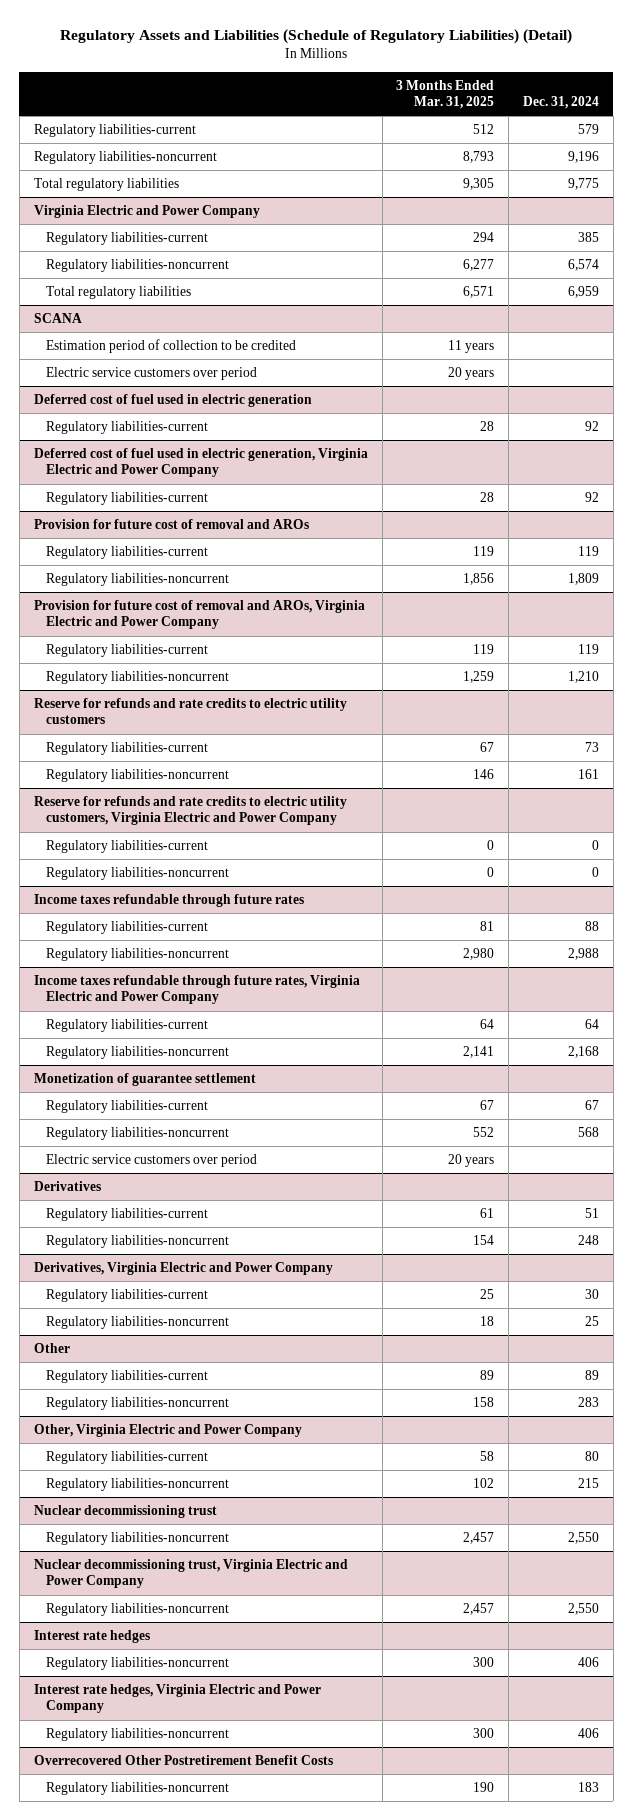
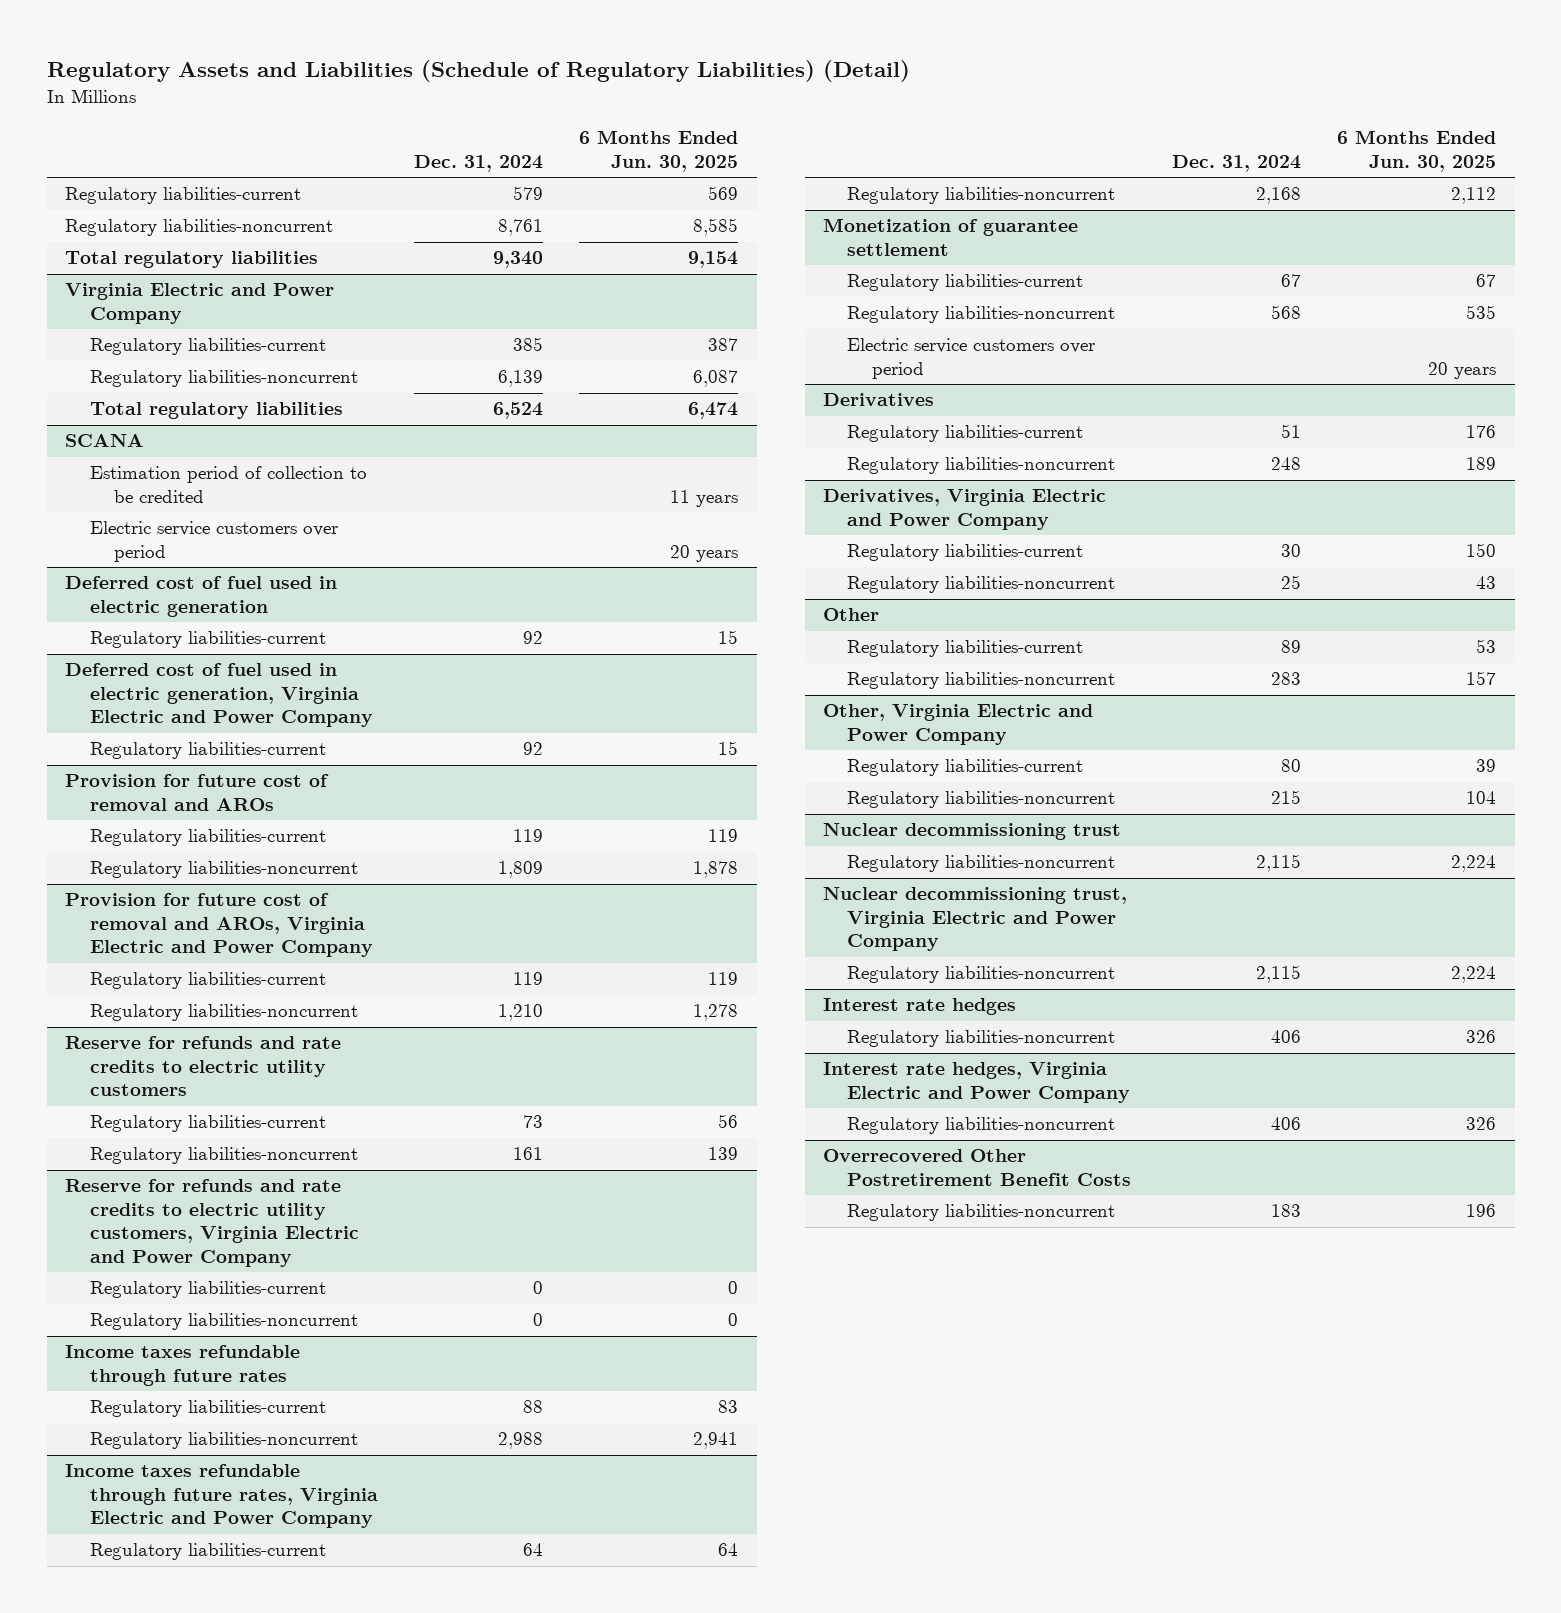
- | 3 Months Ended Mar. 31, 2025 | Dec. 31, 2024
+ | Dec. 31, 2024 | 6 Months Ended Jun. 30, 2025
- Regulatory liabilities-noncurrent | 8,793 | 9,196
- Total regulatory liabilities | 9,305 | 9,775
+ Regulatory liabilities-noncurrent | 8,761 | 8,585
+ Total regulatory liabilities | 9,340 | 9,154
@ Virginia Electric and Power Company
- Regulatory liabilities-noncurrent | 6,277 | 6,574
- Total regulatory liabilities | 6,571 | 6,959
+ Regulatory liabilities-noncurrent | 6,139 | 6,087
+ Total regulatory liabilities | 6,524 | 6,474
@ Nuclear decommissioning trust
- Regulatory liabilities-noncurrent | 2,457 | 2,550
+ Regulatory liabilities-noncurrent | 2,115 | 2,224
@ Nuclear decommissioning trust, Virginia Electric and Power Company
- Regulatory liabilities-noncurrent | 2,457 | 2,550
+ Regulatory liabilities-noncurrent | 2,115 | 2,224

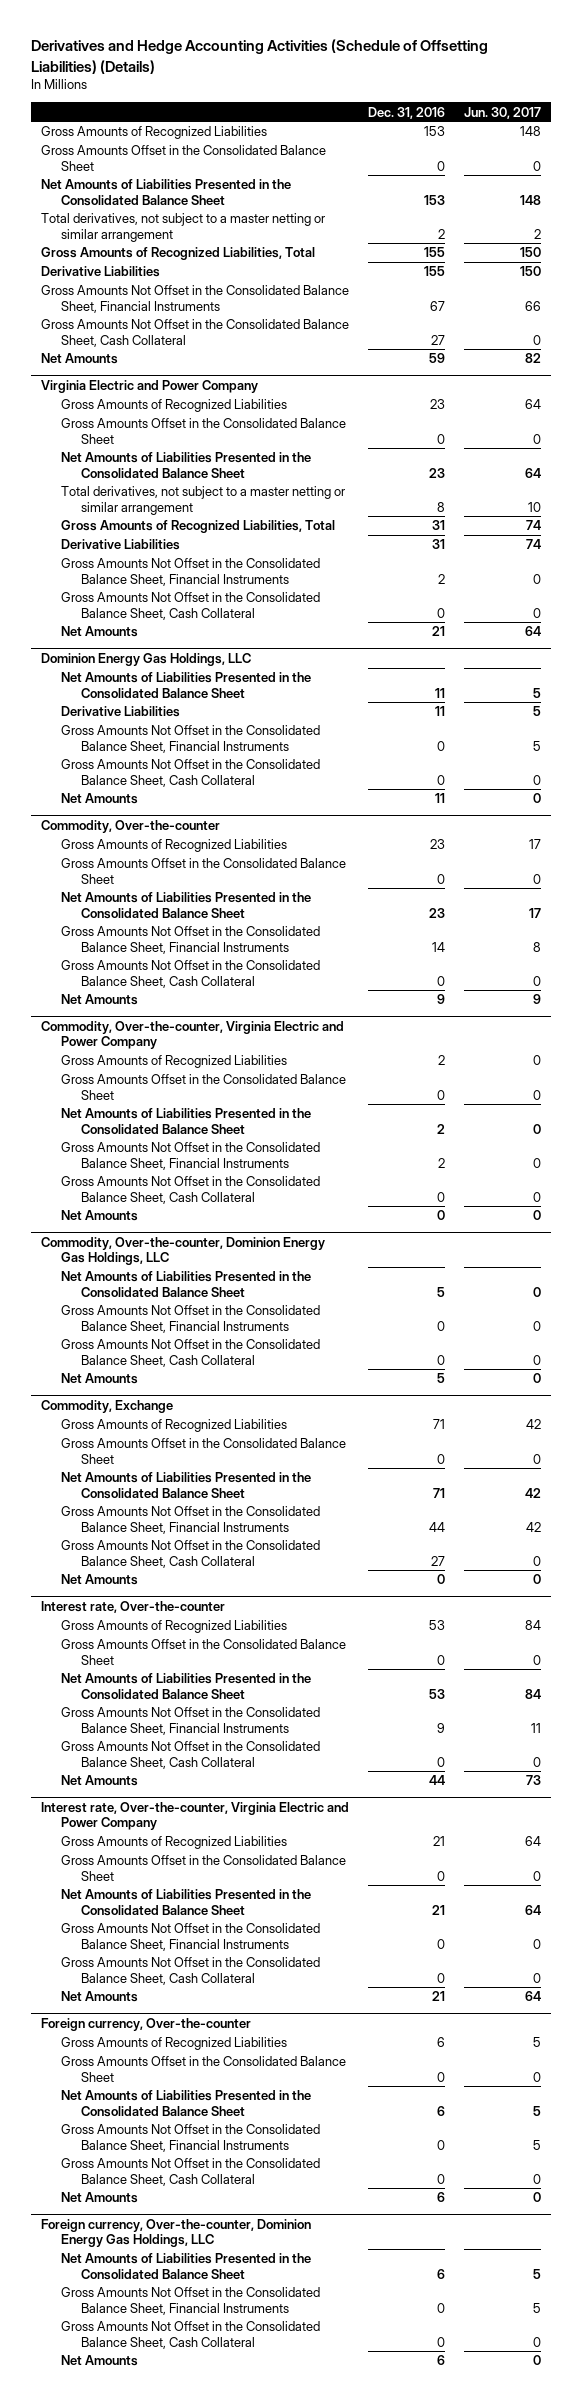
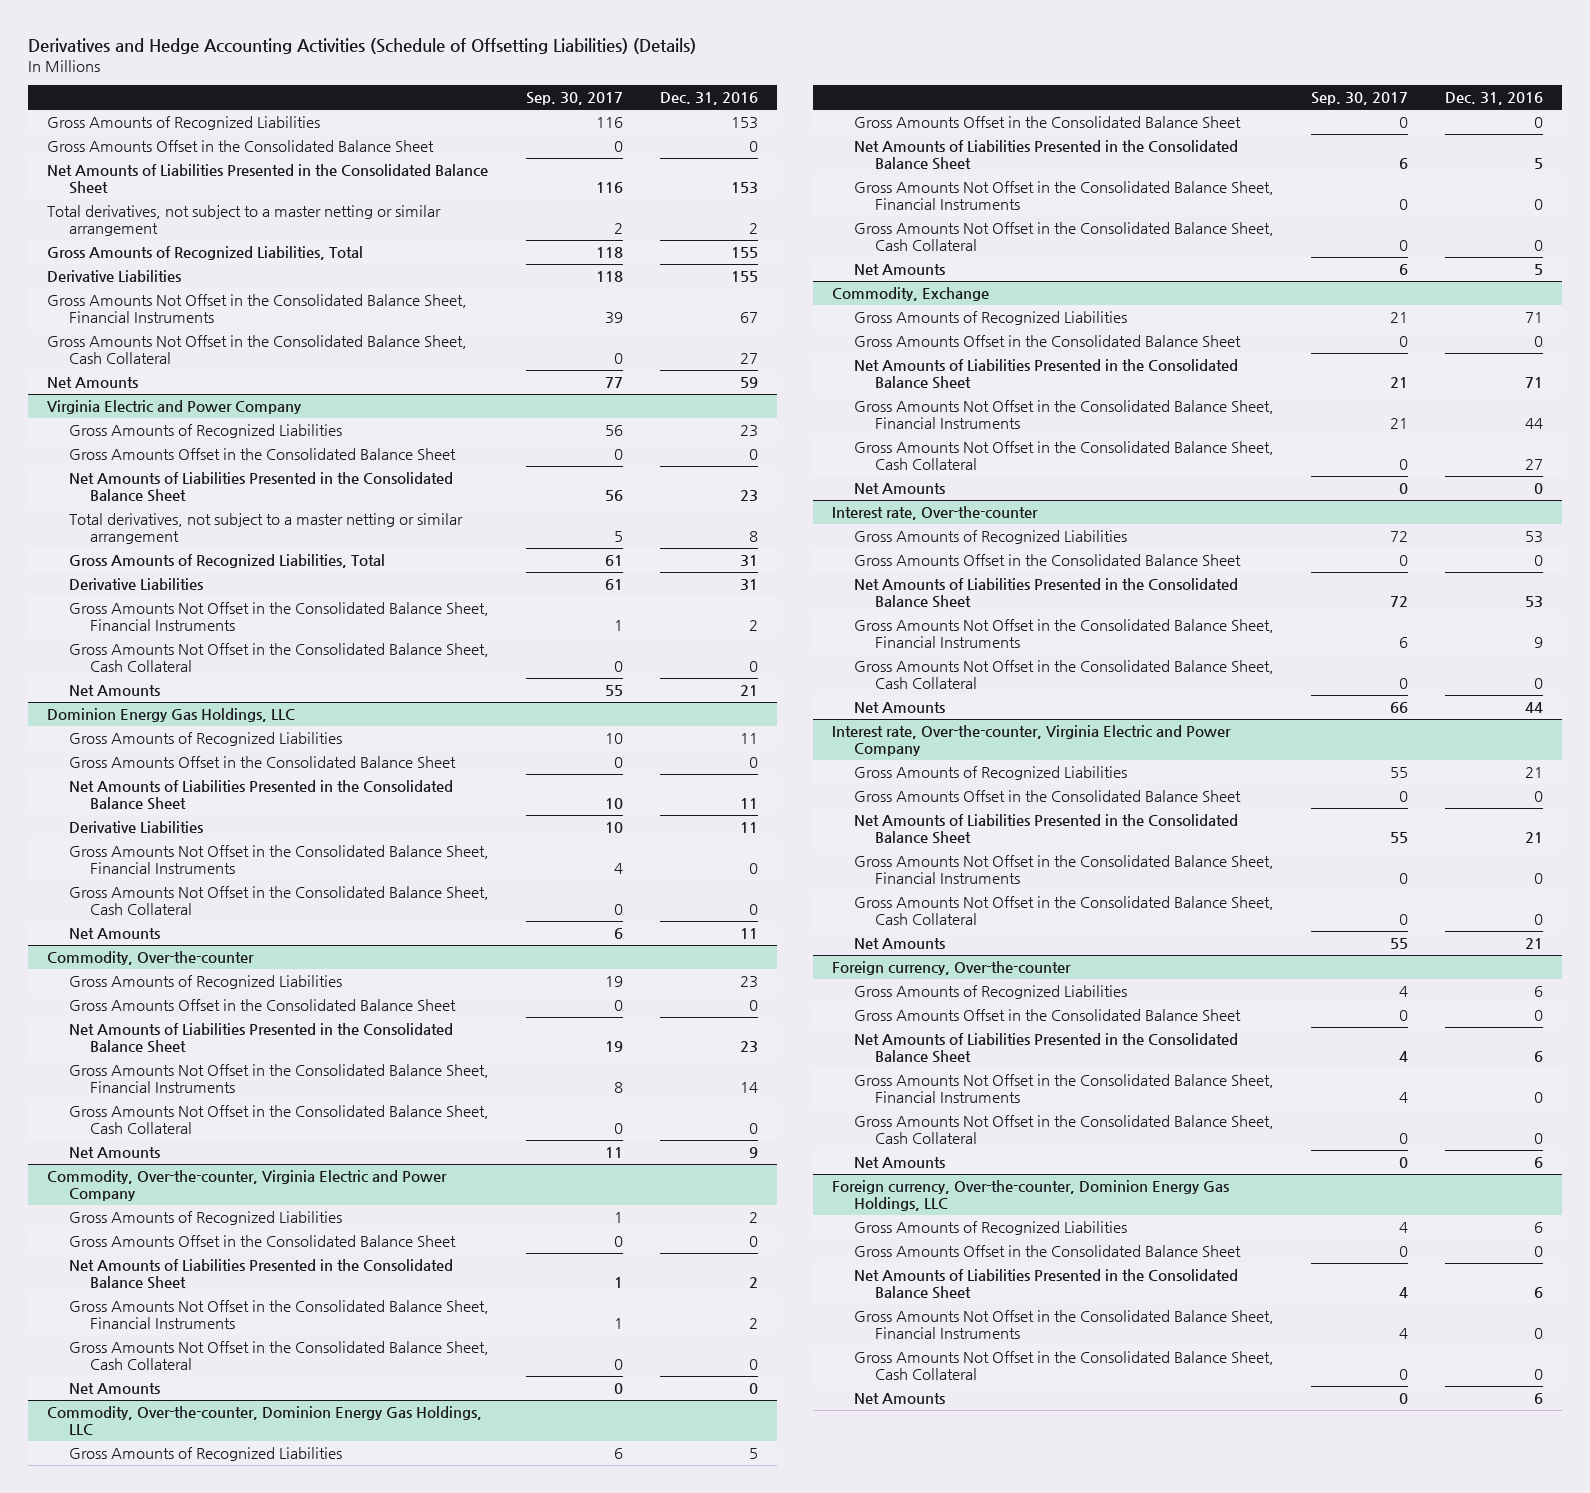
- | Dec. 31, 2016 | Jun. 30, 2017
+ | Sep. 30, 2017 | Dec. 31, 2016
@ Dominion Energy Gas Holdings, LLC
+ Gross Amounts of Recognized Liabilities | 10 | 11
+ Gross Amounts Offset in the Consolidated Balance Sheet | 0 | 0
@ Commodity, Over-the-counter, Dominion Energy Gas Holdings, LLC
+ Gross Amounts of Recognized Liabilities | 6 | 5
+ Gross Amounts Offset in the Consolidated Balance Sheet | 0 | 0
@ Foreign currency, Over-the-counter, Dominion Energy Gas Holdings, LLC
+ Gross Amounts of Recognized Liabilities | 4 | 6
+ Gross Amounts Offset in the Consolidated Balance Sheet | 0 | 0

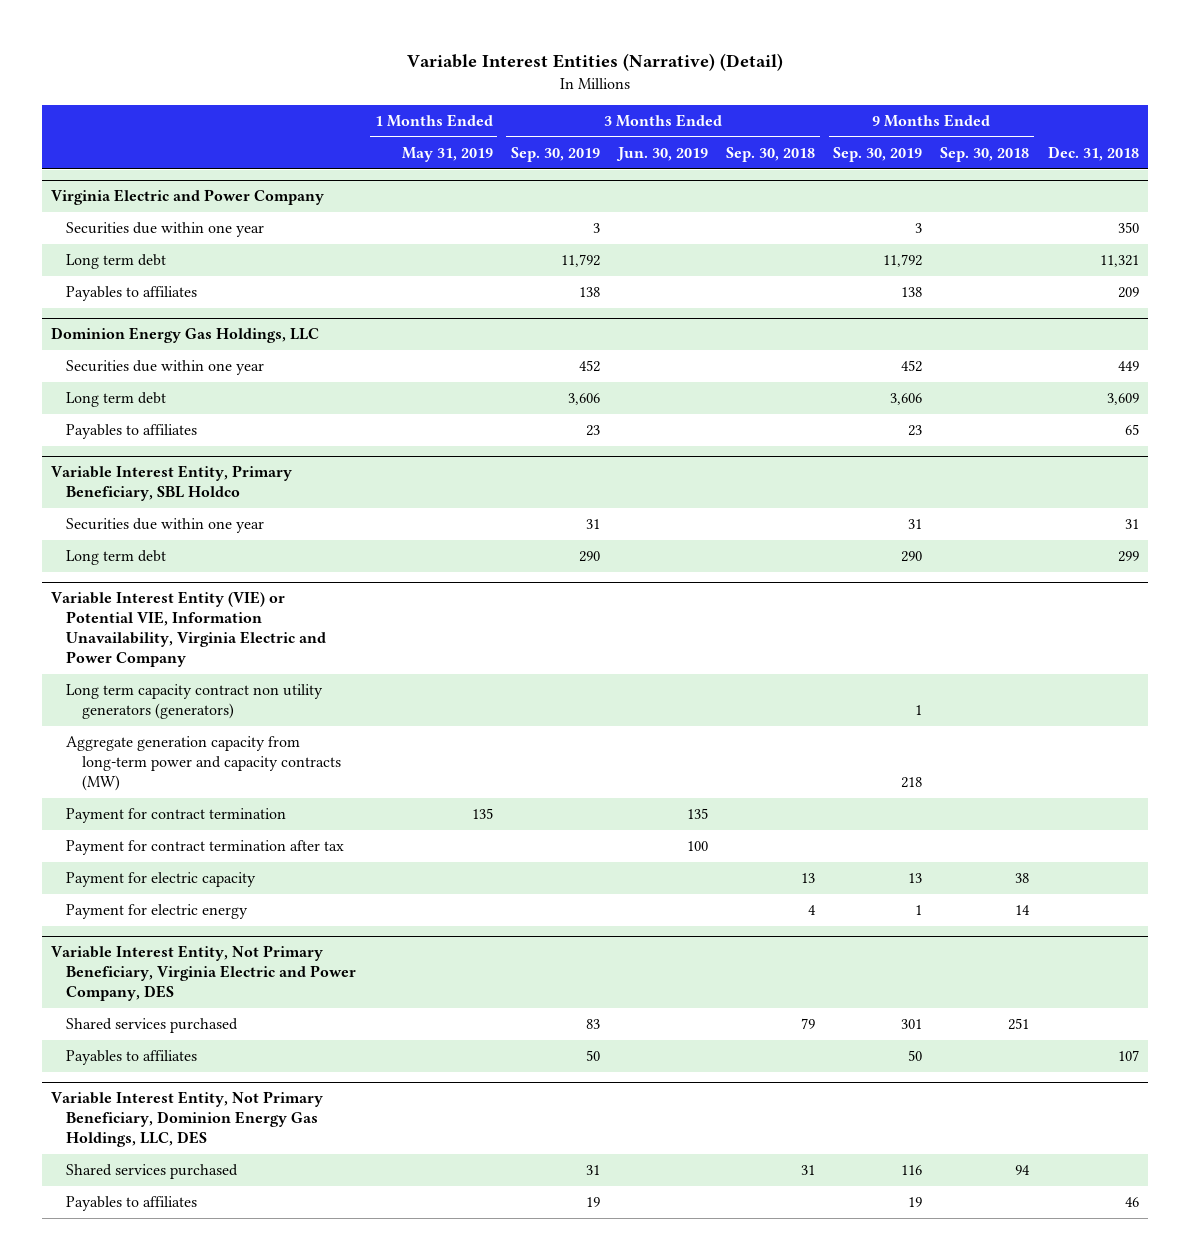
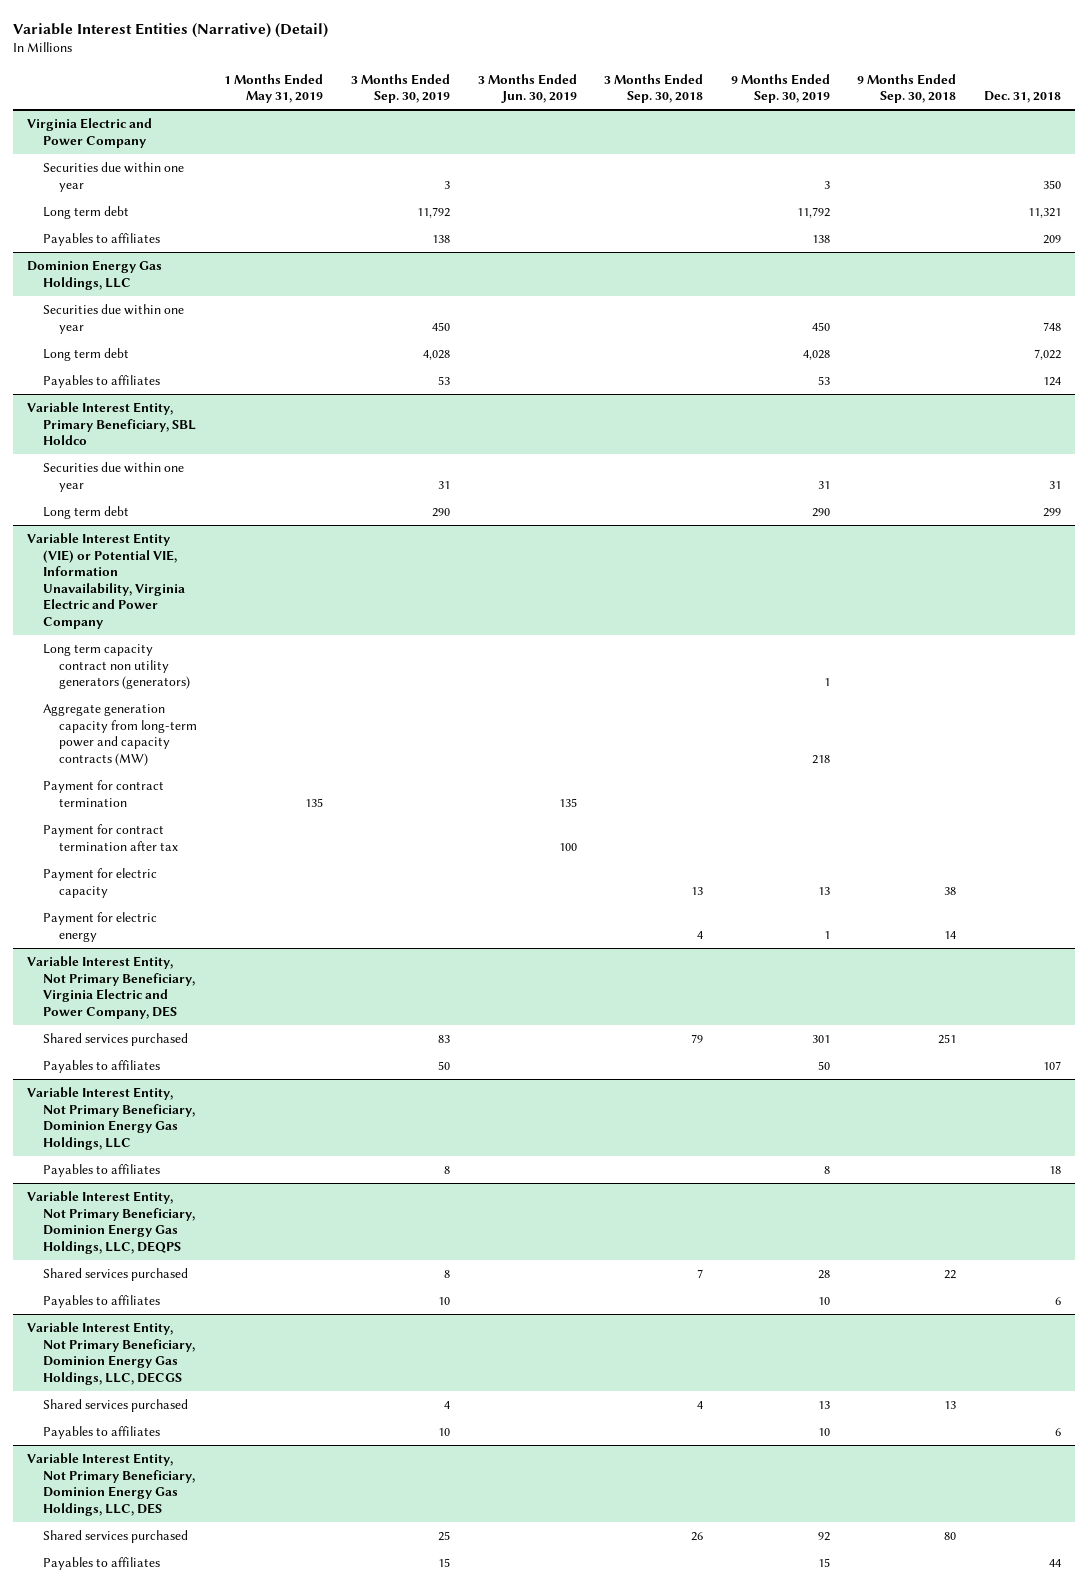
@ Dominion Energy Gas Holdings, LLC
- Securities due within one year | | 452 | | | 452 | | 449
- Long term debt | | 3,606 | | | 3,606 | | 3,609
- Payables to affiliates | | 23 | | | 23 | | 65
+ Securities due within one year | | 450 | | | 450 | | 748
+ Long term debt | | 4,028 | | | 4,028 | | 7,022
+ Payables to affiliates | | 53 | | | 53 | | 124
+ Variable Interest Entity, Not Primary Beneficiary, Dominion Energy Gas Holdings, LLC
+ Payables to affiliates | | 8 | | | 8 | | 18
+ Variable Interest Entity, Not Primary Beneficiary, Dominion Energy Gas Holdings, LLC, DEQPS
+ Shared services purchased | | 8 | | 7 | 28 | 22 |
+ Payables to affiliates | | 10 | | | 10 | | 6
+ Variable Interest Entity, Not Primary Beneficiary, Dominion Energy Gas Holdings, LLC, DECGS
+ Shared services purchased | | 4 | | 4 | 13 | 13 |
+ Payables to affiliates | | 10 | | | 10 | | 6
@ Variable Interest Entity, Not Primary Beneficiary, Dominion Energy Gas Holdings, LLC, DES
- Shared services purchased | | 31 | | 31 | 116 | 94 |
- Payables to affiliates | | 19 | | | 19 | | 46
+ Shared services purchased | | 25 | | 26 | 92 | 80 |
+ Payables to affiliates | | 15 | | | 15 | | 44

